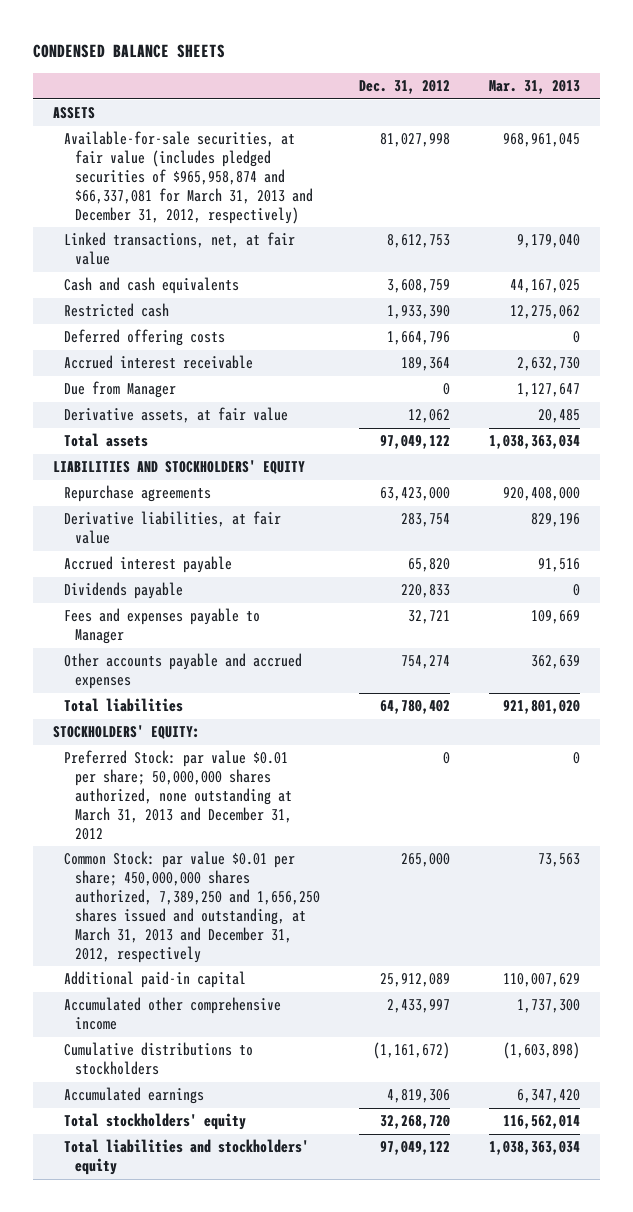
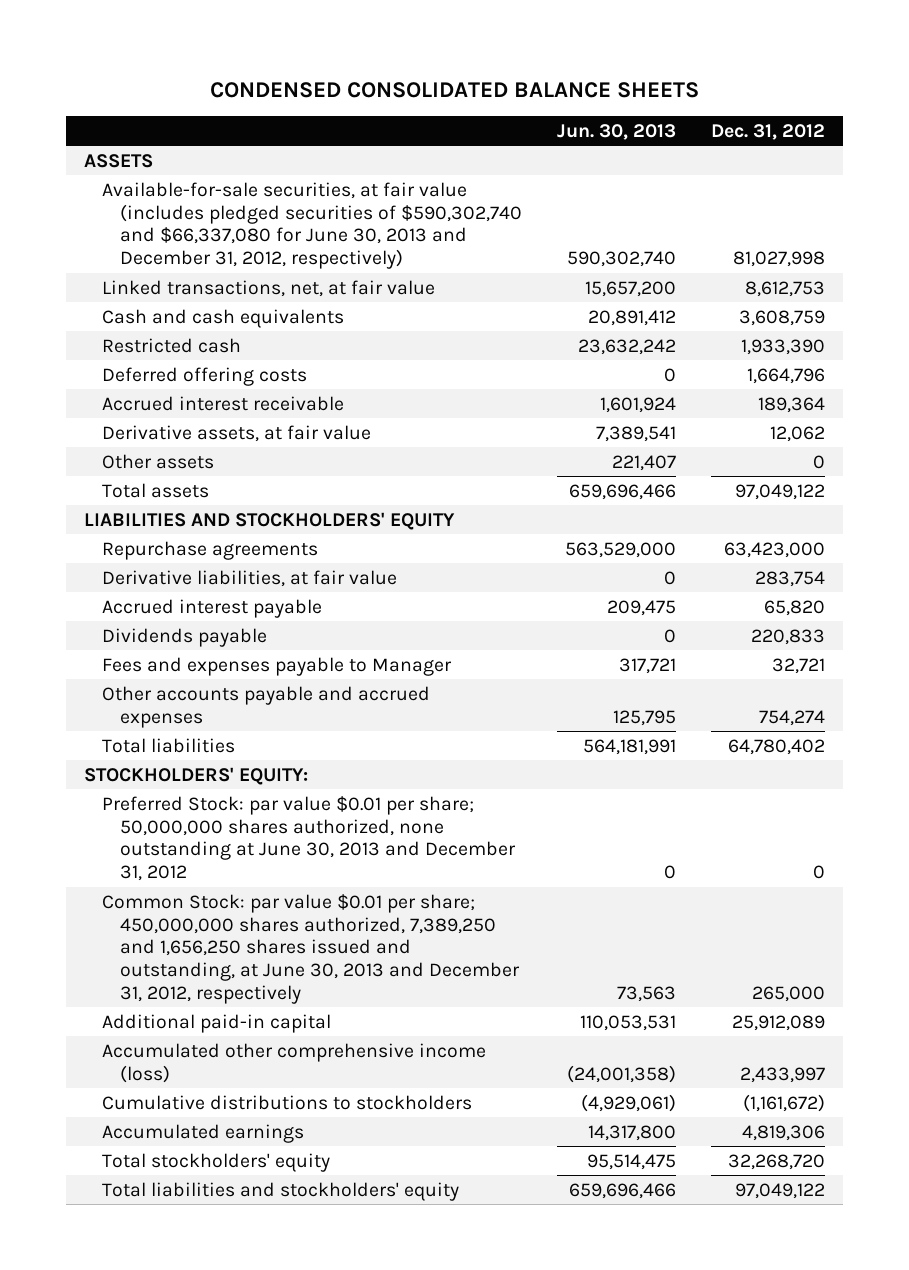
- CONDENSED BALANCE SHEETS
+ CONDENSED CONSOLIDATED BALANCE SHEETS
- | Dec. 31, 2012 | Mar. 31, 2013
+ | Jun. 30, 2013 | Dec. 31, 2012
- Available-for-sale securities, at fair value (includes pledged securities of $965,958,874 and $66,337,081 for March 31, 2013 and December 31, 2012, respectively) | 81,027,998 | 968,961,045
+ Available-for-sale securities, at fair value (includes pledged securities of $590,302,740 and $66,337,080 for June 30, 2013 and December 31, 2012, respectively) | 590,302,740 | 81,027,998
- Due from Manager | 0 | 1,127,647
+ Other assets | 221,407 | 0
- Preferred Stock: par value $0.01 per share; 50,000,000 shares authorized, none outstanding at March 31, 2013 and December 31, 2012 | 0 | 0
- Common Stock: par value $0.01 per share; 450,000,000 shares authorized, 7,389,250 and 1,656,250 shares issued and outstanding, at March 31, 2013 and December 31, 2012, respectively | 265,000 | 73,563
+ Preferred Stock: par value $0.01 per share; 50,000,000 shares authorized, none outstanding at June 30, 2013 and December 31, 2012 | 0 | 0
+ Common Stock: par value $0.01 per share; 450,000,000 shares authorized, 7,389,250 and 1,656,250 shares issued and outstanding, at June 30, 2013 and December 31, 2012, respectively | 73,563 | 265,000
- Accumulated other comprehensive income | 2,433,997 | 1,737,300
+ Accumulated other comprehensive income (loss) | (24,001,358) | 2,433,997

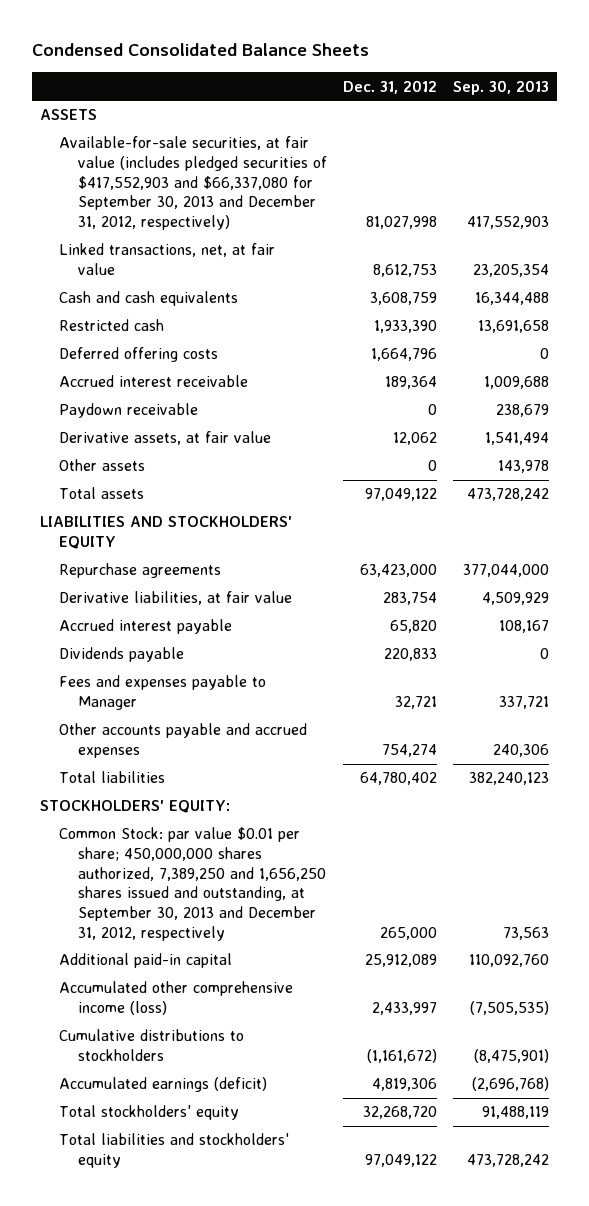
- CONDENSED CONSOLIDATED BALANCE SHEETS
+ Condensed Consolidated Balance Sheets
- | Jun. 30, 2013 | Dec. 31, 2012
+ | Dec. 31, 2012 | Sep. 30, 2013
- Available-for-sale securities, at fair value (includes pledged securities of $590,302,740 and $66,337,080 for June 30, 2013 and December 31, 2012, respectively) | 590,302,740 | 81,027,998
+ Available-for-sale securities, at fair value (includes pledged securities of $417,552,903 and $66,337,080 for September 30, 2013 and December 31, 2012, respectively) | 81,027,998 | 417,552,903
+ Paydown receivable | 0 | 238,679
- Preferred Stock: par value $0.01 per share; 50,000,000 shares authorized, none outstanding at June 30, 2013 and December 31, 2012 | 0 | 0
- Common Stock: par value $0.01 per share; 450,000,000 shares authorized, 7,389,250 and 1,656,250 shares issued and outstanding, at June 30, 2013 and December 31, 2012, respectively | 73,563 | 265,000
+ Common Stock: par value $0.01 per share; 450,000,000 shares authorized, 7,389,250 and 1,656,250 shares issued and outstanding, at September 30, 2013 and December 31, 2012, respectively | 265,000 | 73,563
- Accumulated earnings | 14,317,800 | 4,819,306
+ Accumulated earnings (deficit) | 4,819,306 | (2,696,768)

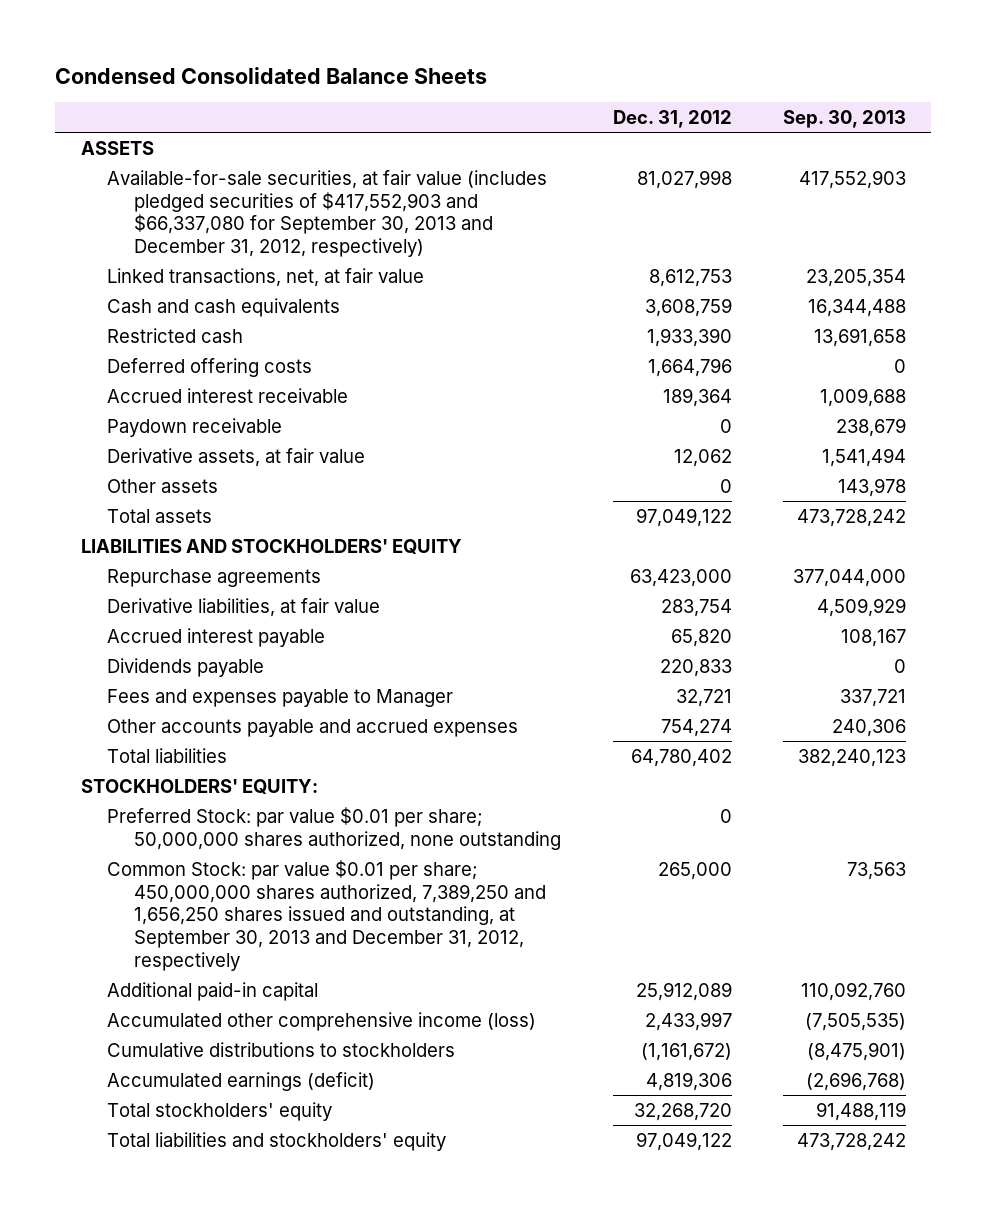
+ Preferred Stock: par value $0.01 per share; 50,000,000 shares authorized, none outstanding | 0 |

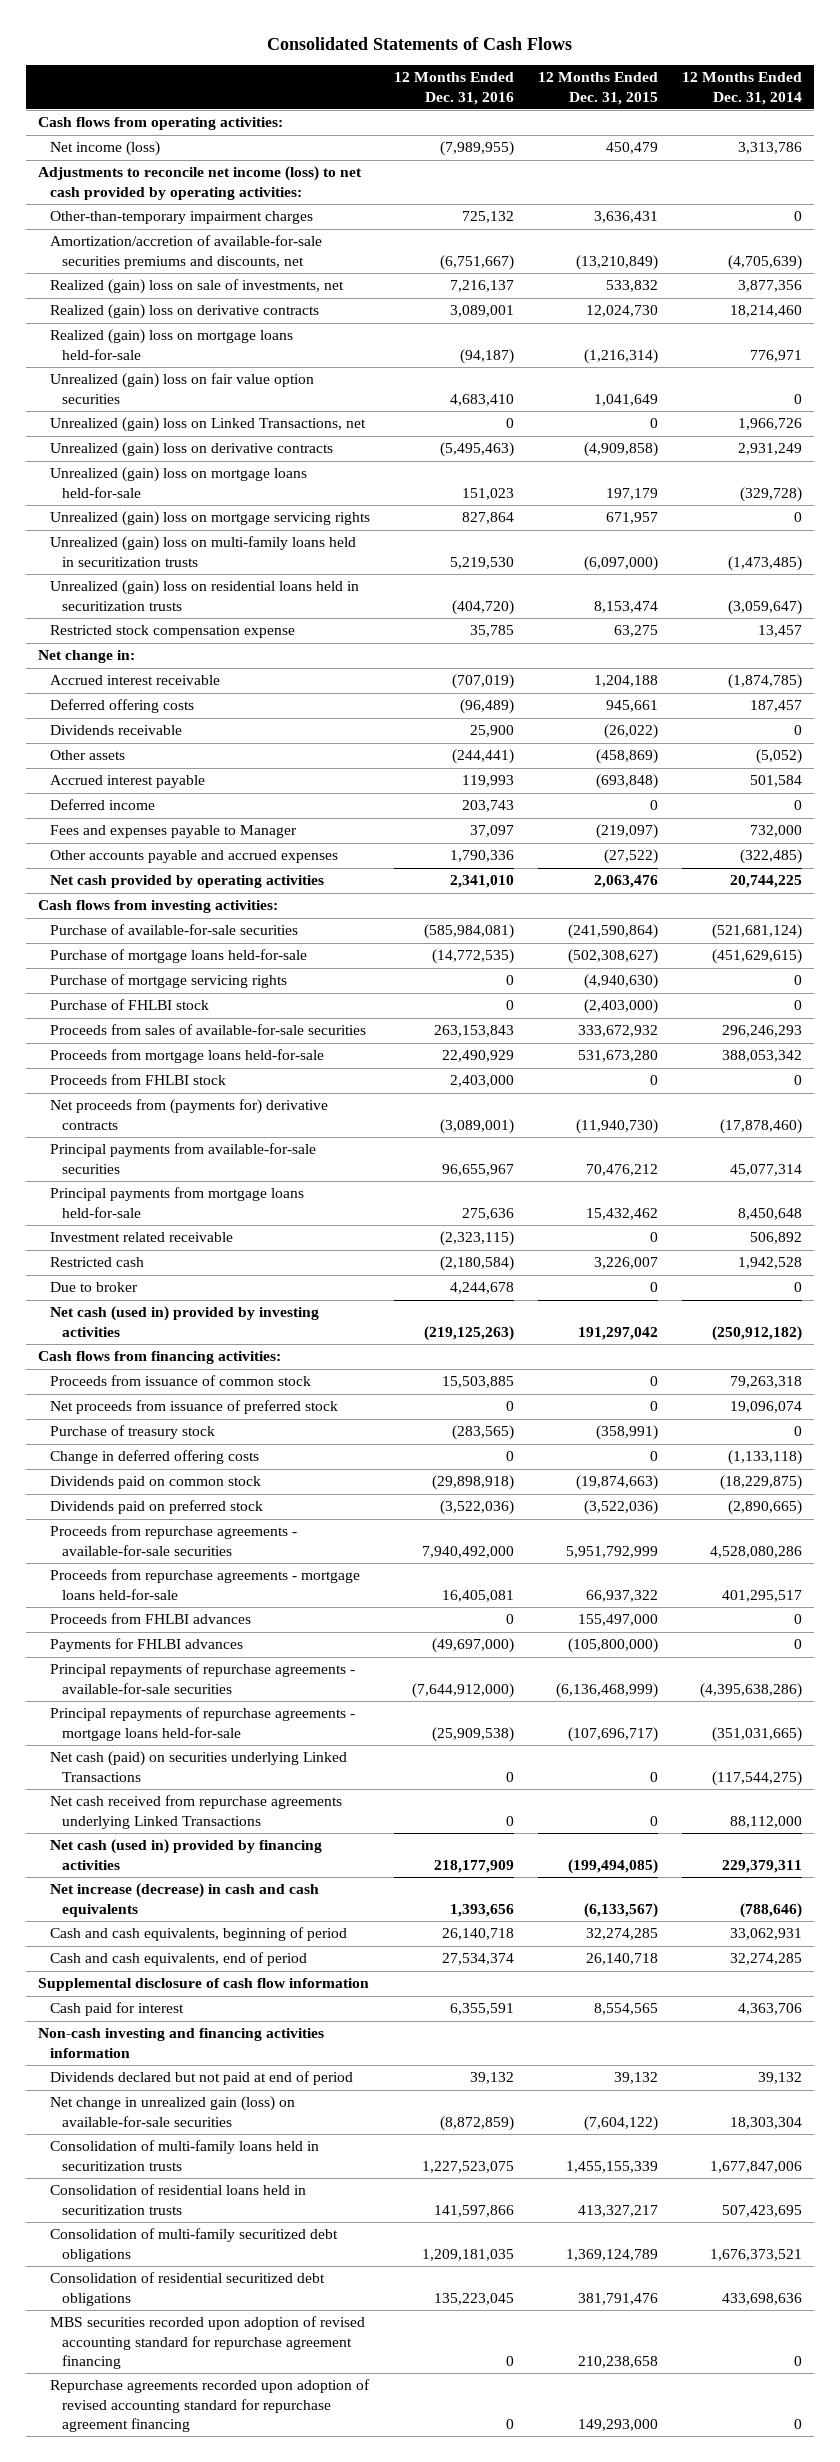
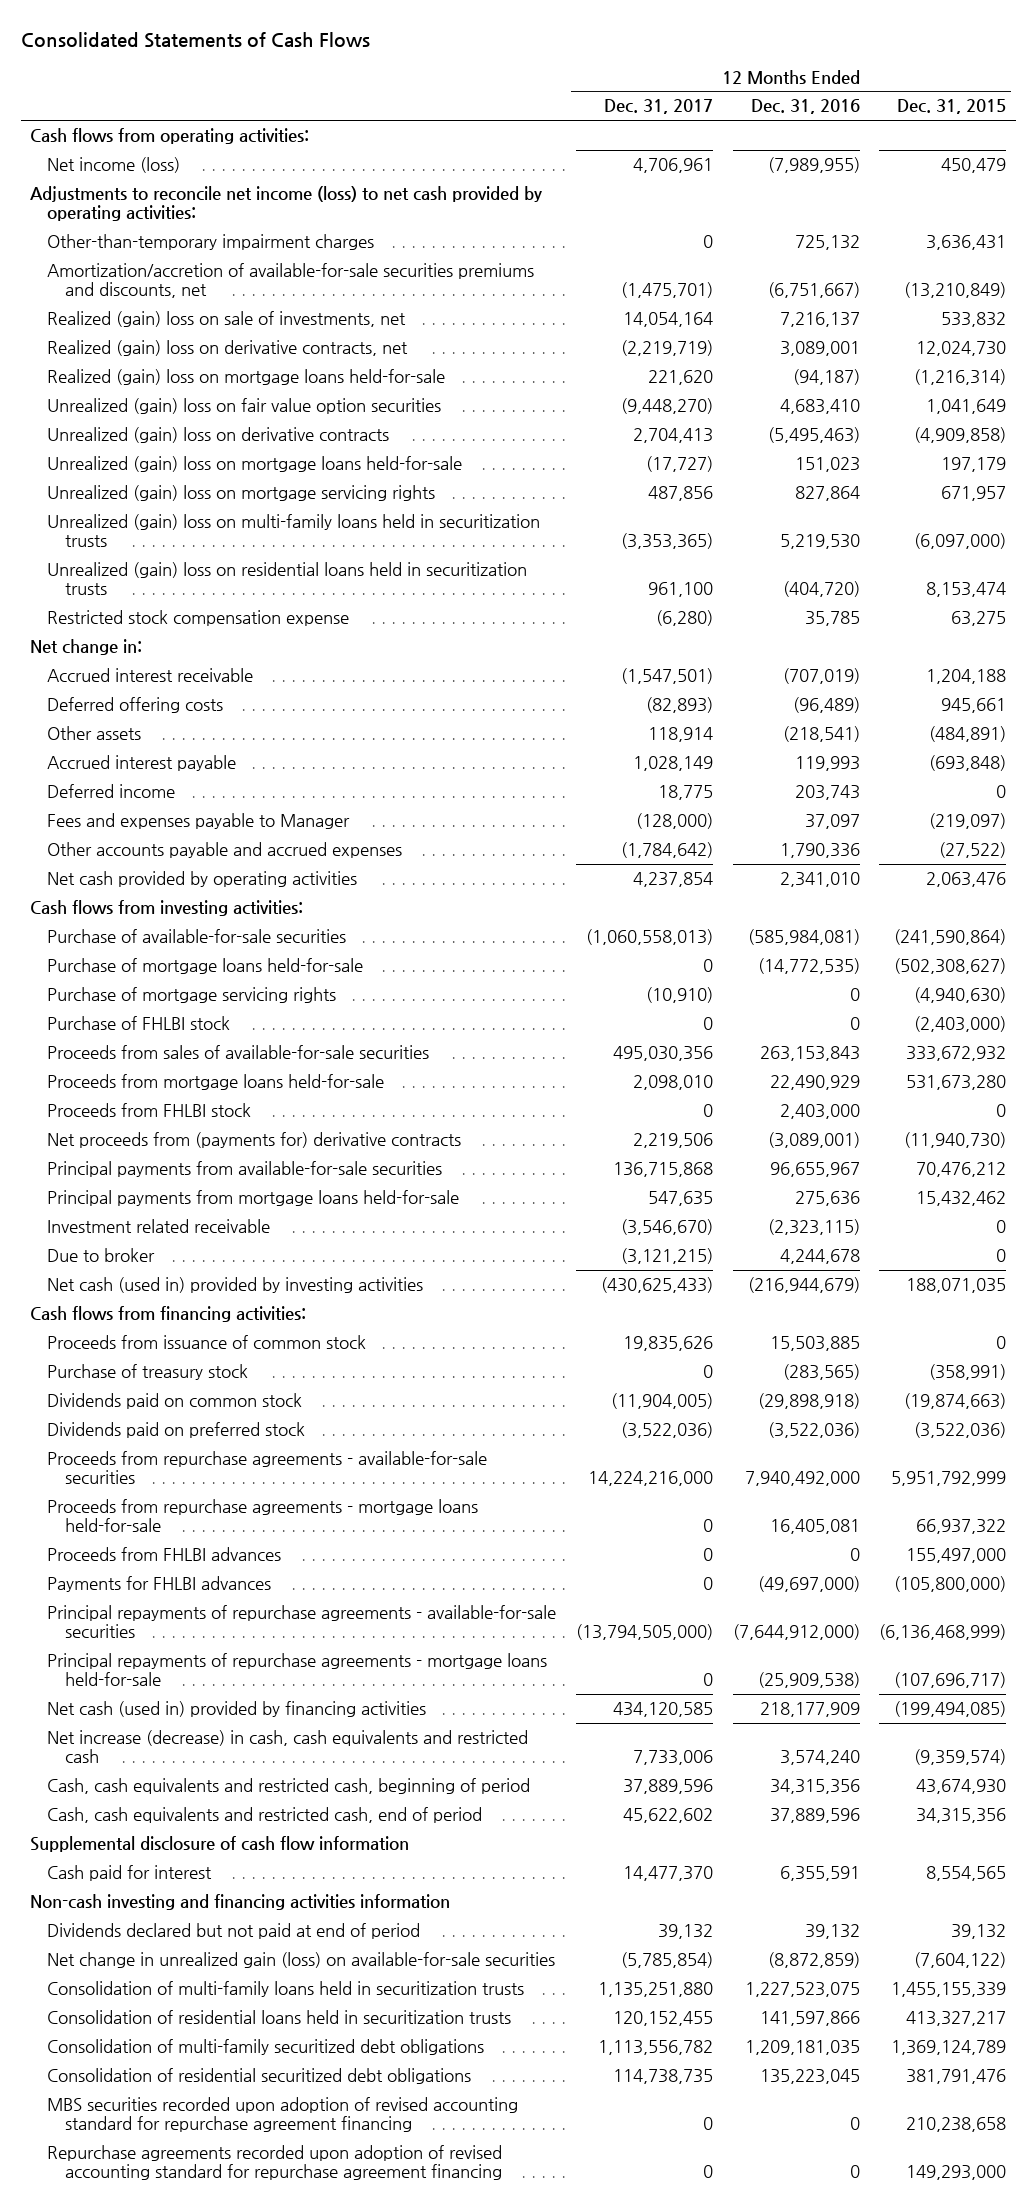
- | 12 Months Ended Dec. 31, 2016 | 12 Months Ended Dec. 31, 2015 | 12 Months Ended Dec. 31, 2014
+ | 12 Months Ended Dec. 31, 2017 | 12 Months Ended Dec. 31, 2016 | 12 Months Ended Dec. 31, 2015
- Realized (gain) loss on derivative contracts | 3,089,001 | 12,024,730 | 18,214,460
+ Realized (gain) loss on derivative contracts, net | (2,219,719) | 3,089,001 | 12,024,730
- Unrealized (gain) loss on Linked Transactions, net | 0 | 0 | 1,966,726
- Dividends receivable | 25,900 | (26,022) | 0
- Other assets | (244,441) | (458,869) | (5,052)
+ Other assets | 118,914 | (218,541) | (484,891)
- Restricted cash | (2,180,584) | 3,226,007 | 1,942,528
- Net cash (used in) provided by investing activities | (219,125,263) | 191,297,042 | (250,912,182)
+ Net cash (used in) provided by investing activities | (430,625,433) | (216,944,679) | 188,071,035
- Net proceeds from issuance of preferred stock | 0 | 0 | 19,096,074
- Change in deferred offering costs | 0 | 0 | (1,133,118)
- Net cash (paid) on securities underlying Linked Transactions | 0 | 0 | (117,544,275)
- Net cash received from repurchase agreements underlying Linked Transactions | 0 | 0 | 88,112,000
- Net increase (decrease) in cash and cash equivalents | 1,393,656 | (6,133,567) | (788,646)
- Cash and cash equivalents, beginning of period | 26,140,718 | 32,274,285 | 33,062,931
- Cash and cash equivalents, end of period | 27,534,374 | 26,140,718 | 32,274,285
+ Net increase (decrease) in cash, cash equivalents and restricted cash | 7,733,006 | 3,574,240 | (9,359,574)
+ Cash, cash equivalents and restricted cash, beginning of period | 37,889,596 | 34,315,356 | 43,674,930
+ Cash, cash equivalents and restricted cash, end of period | 45,622,602 | 37,889,596 | 34,315,356

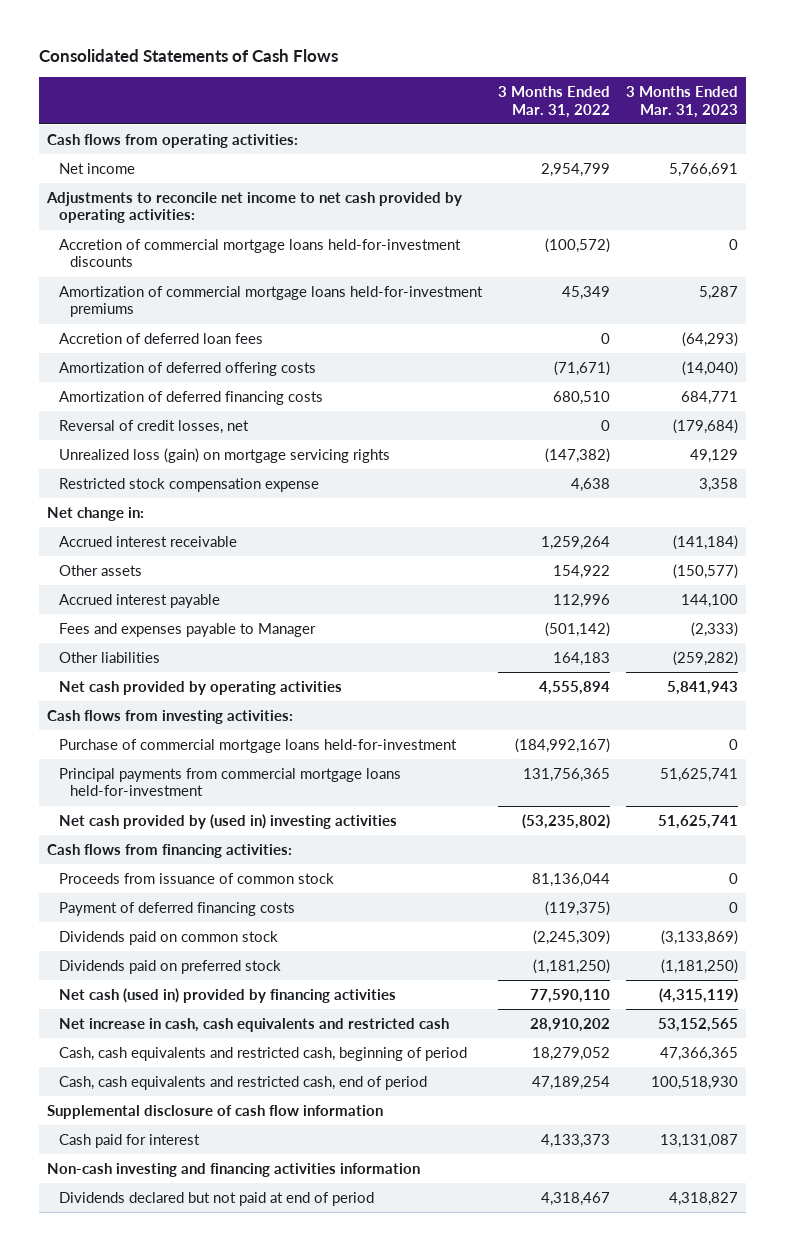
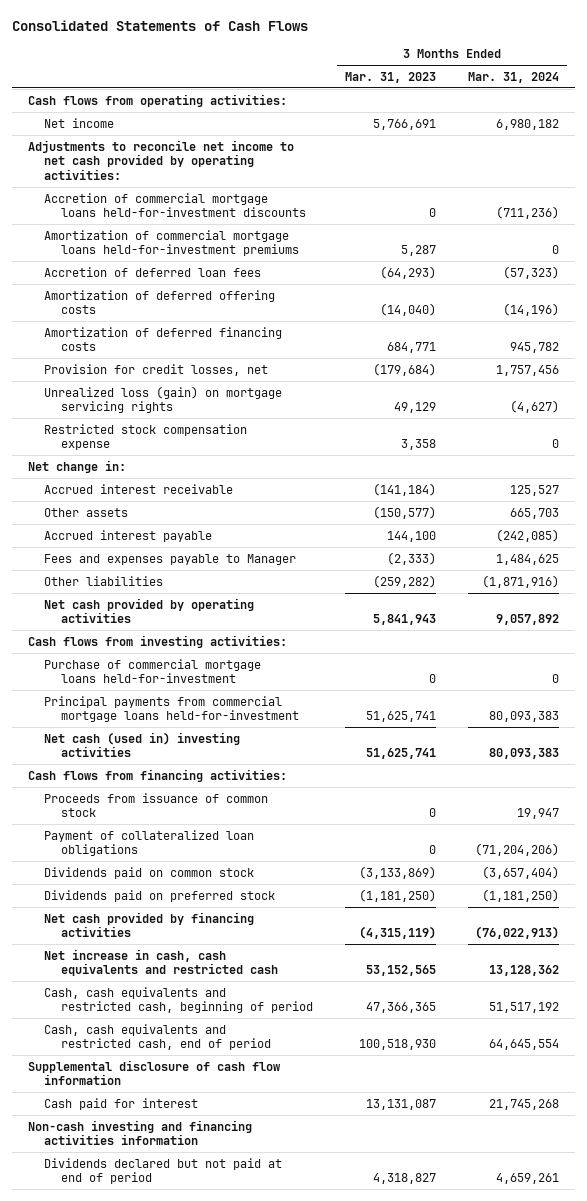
- | 3 Months Ended Mar. 31, 2022 | 3 Months Ended Mar. 31, 2023
+ | 3 Months Ended Mar. 31, 2023 | 3 Months Ended Mar. 31, 2024
- Reversal of credit losses, net | 0 | (179,684)
+ Provision for credit losses, net | (179,684) | 1,757,456
- Net cash provided by (used in) investing activities | (53,235,802) | 51,625,741
+ Net cash (used in) investing activities | 51,625,741 | 80,093,383
- Payment of deferred financing costs | (119,375) | 0
+ Payment of collateralized loan obligations | 0 | (71,204,206)
- Net cash (used in) provided by financing activities | 77,590,110 | (4,315,119)
+ Net cash provided by financing activities | (4,315,119) | (76,022,913)

